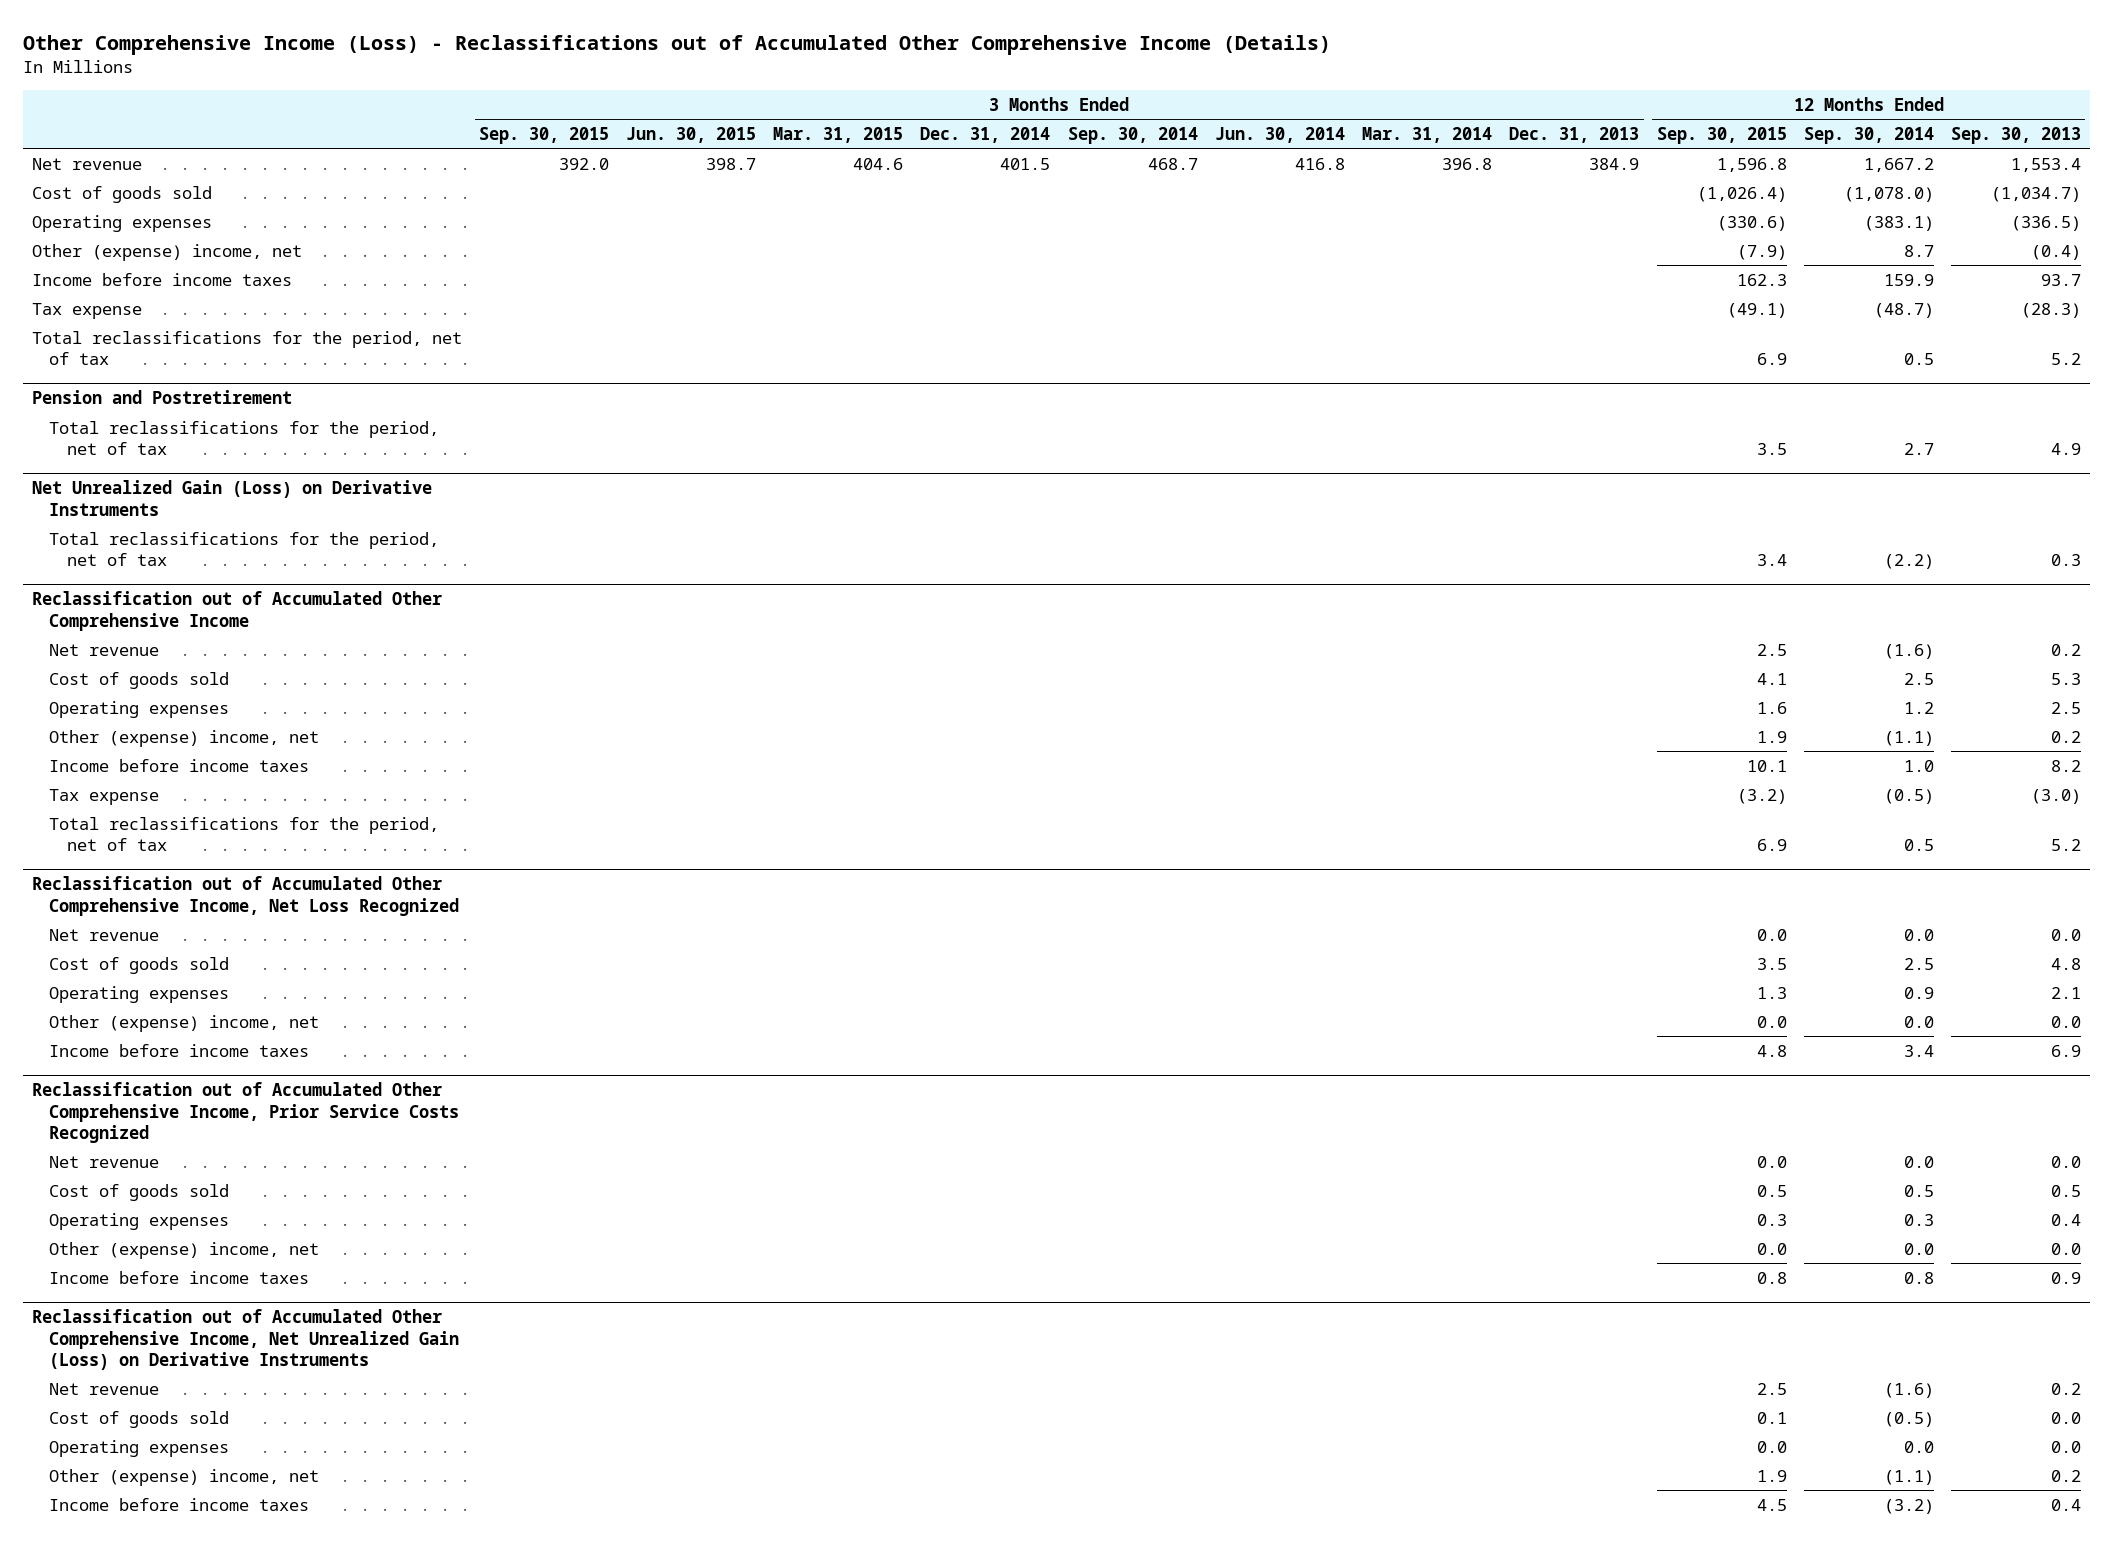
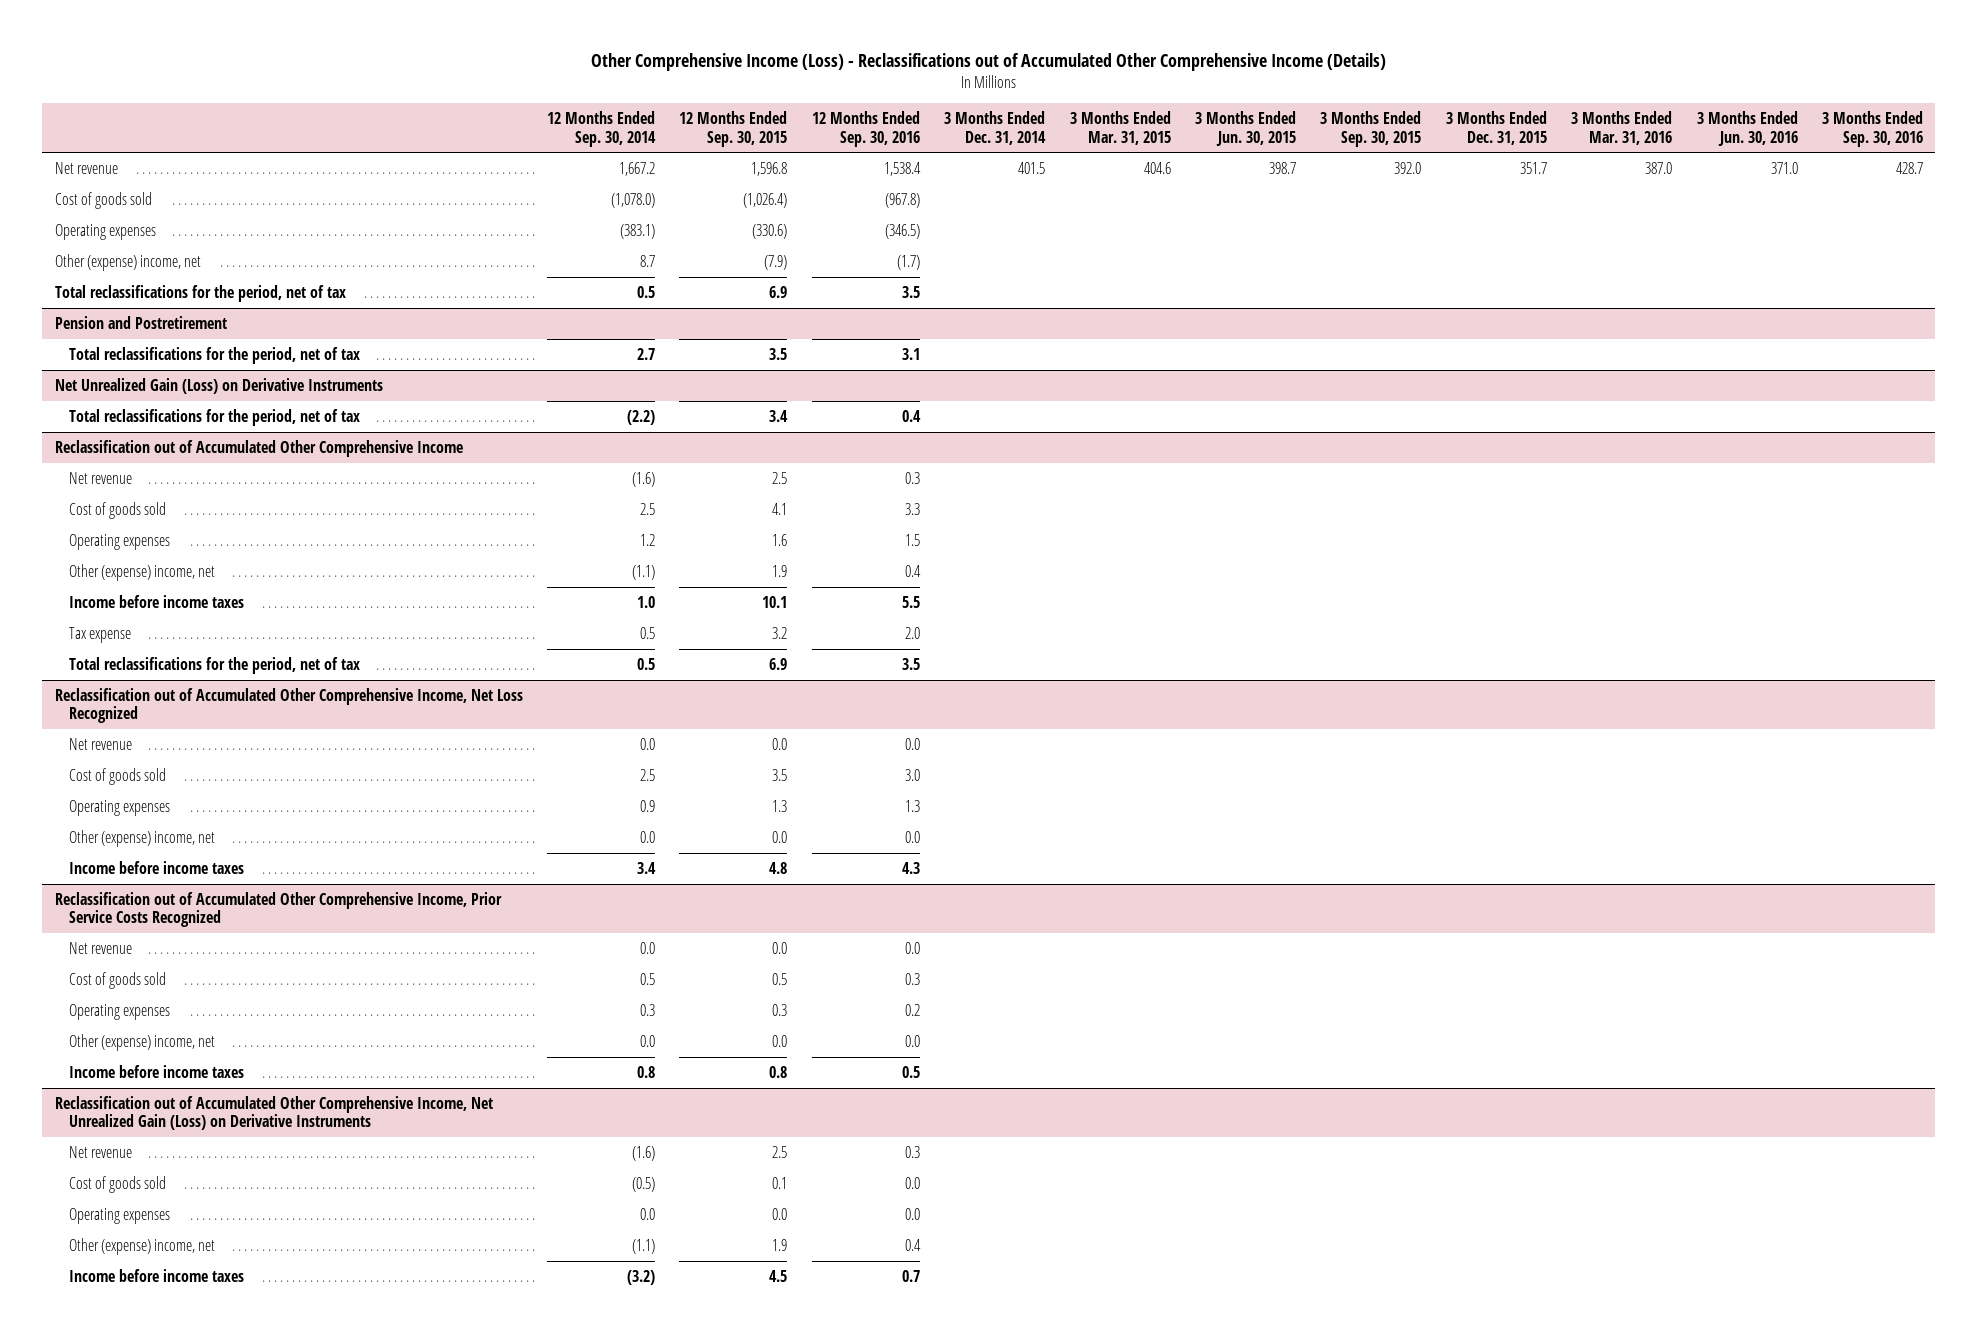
- | 3 Months Ended Sep. 30, 2015 | 3 Months Ended Jun. 30, 2015 | 3 Months Ended Mar. 31, 2015 | 3 Months Ended Dec. 31, 2014 | 3 Months Ended Sep. 30, 2014 | 3 Months Ended Jun. 30, 2014 | 3 Months Ended Mar. 31, 2014 | 3 Months Ended Dec. 31, 2013 | 12 Months Ended Sep. 30, 2015 | 12 Months Ended Sep. 30, 2014 | 12 Months Ended Sep. 30, 2013
+ | 12 Months Ended Sep. 30, 2014 | 12 Months Ended Sep. 30, 2015 | 12 Months Ended Sep. 30, 2016 | 3 Months Ended Dec. 31, 2014 | 3 Months Ended Mar. 31, 2015 | 3 Months Ended Jun. 30, 2015 | 3 Months Ended Sep. 30, 2015 | 3 Months Ended Dec. 31, 2015 | 3 Months Ended Mar. 31, 2016 | 3 Months Ended Jun. 30, 2016 | 3 Months Ended Sep. 30, 2016
- Income before income taxes | | | | | | | | | 162.3 | 159.9 | 93.7
- Tax expense | | | | | | | | | (49.1) | (48.7) | (28.3)
@ Reclassification out of Accumulated Other Comprehensive Income
- Tax expense | | | | | | | | | (3.2) | (0.5) | (3.0)
+ Tax expense | 0.5 | 3.2 | 2.0 | | | | | | | |

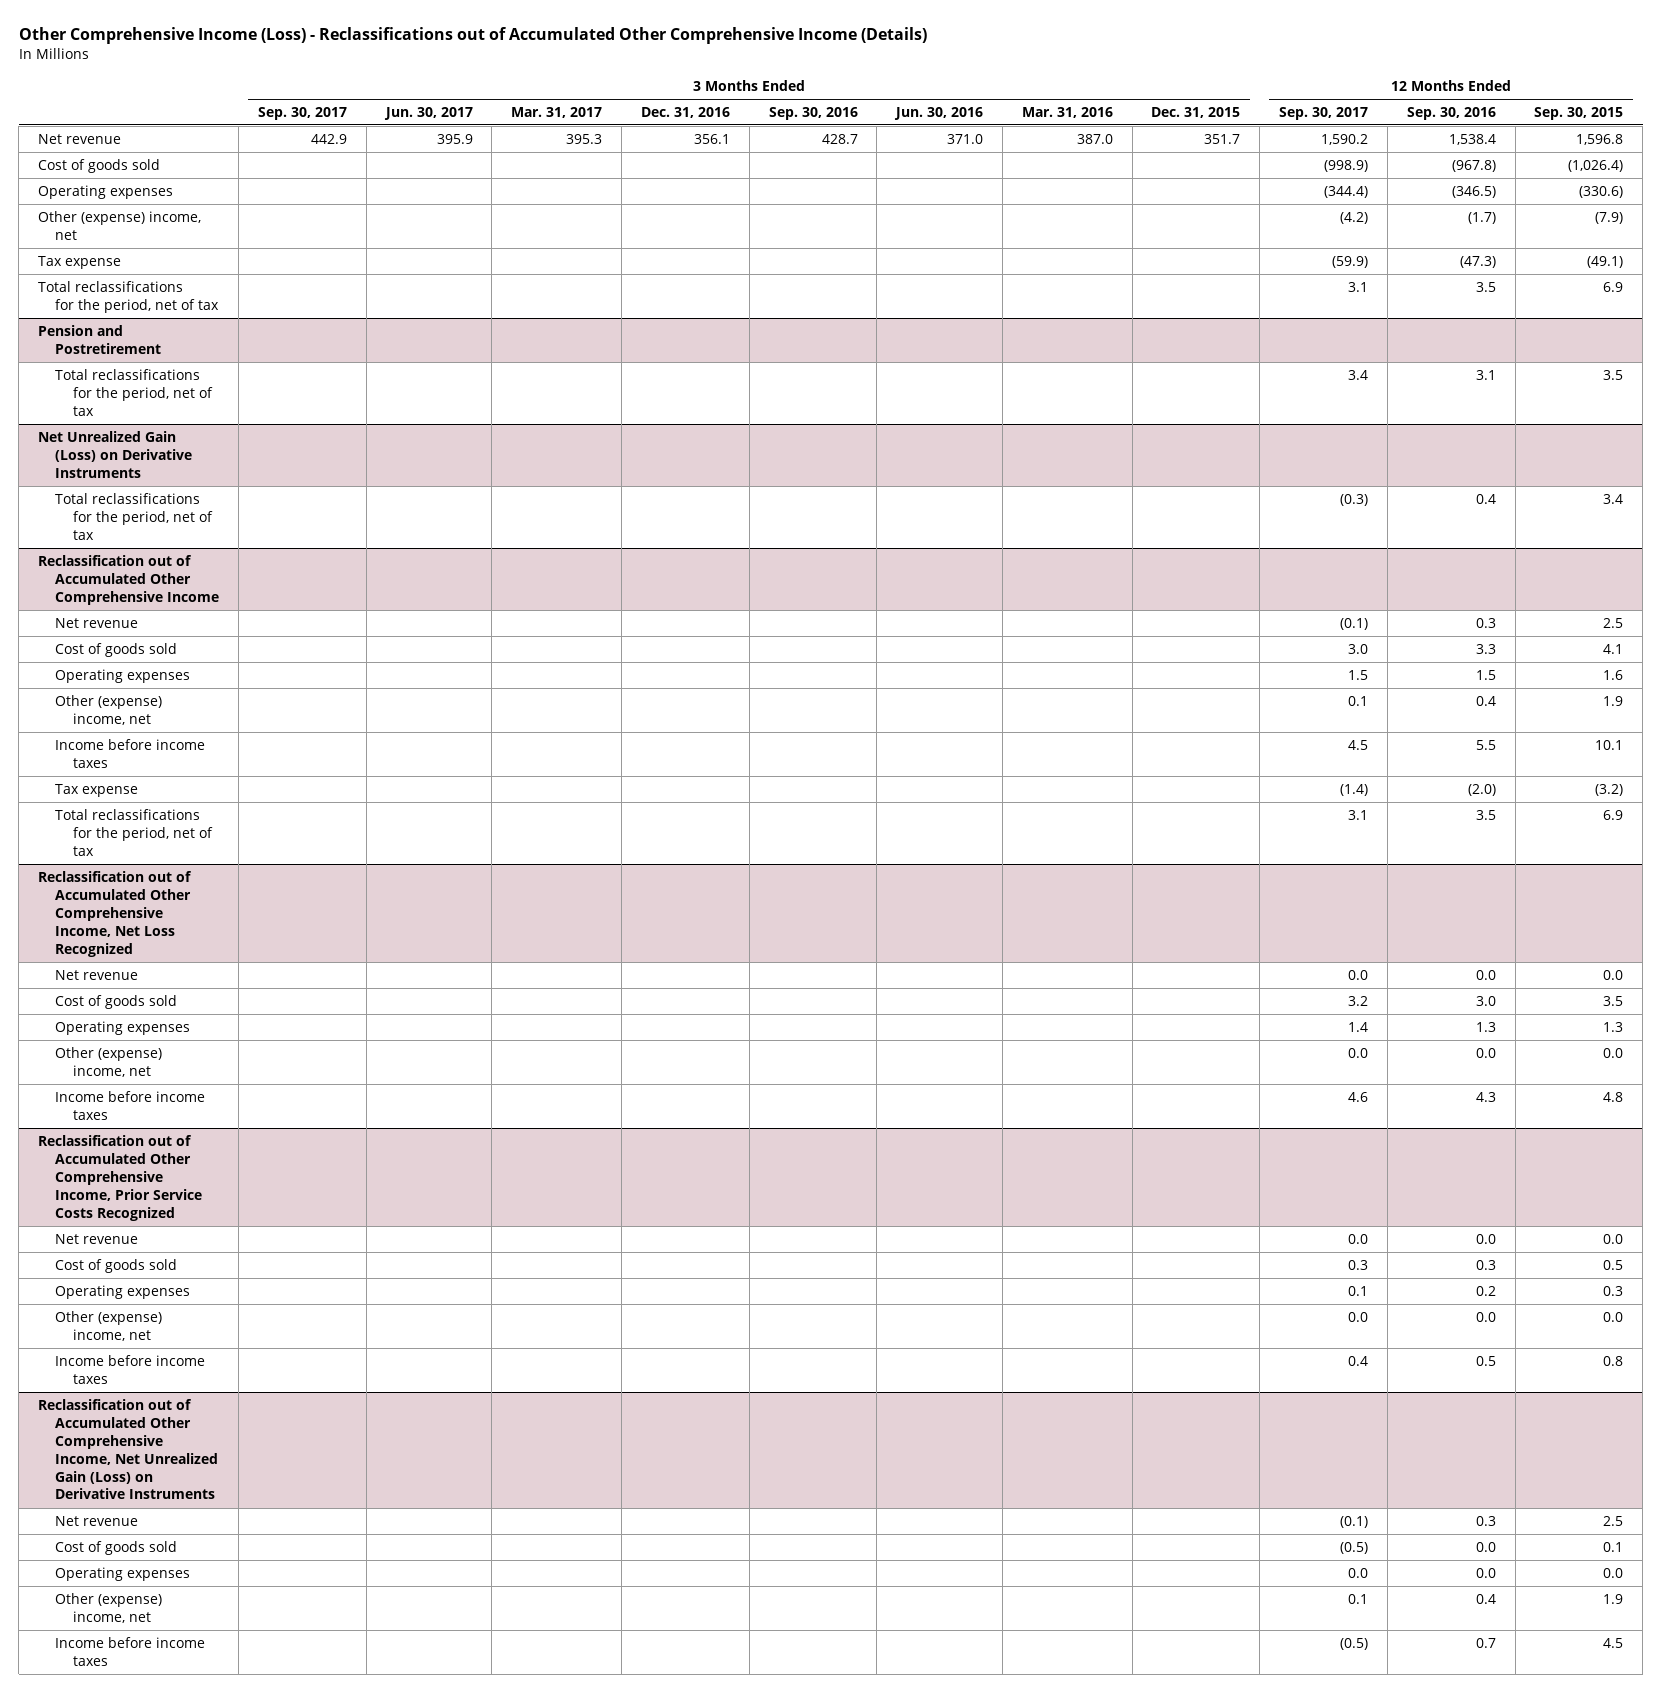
- | 12 Months Ended Sep. 30, 2014 | 12 Months Ended Sep. 30, 2015 | 12 Months Ended Sep. 30, 2016 | 3 Months Ended Dec. 31, 2014 | 3 Months Ended Mar. 31, 2015 | 3 Months Ended Jun. 30, 2015 | 3 Months Ended Sep. 30, 2015 | 3 Months Ended Dec. 31, 2015 | 3 Months Ended Mar. 31, 2016 | 3 Months Ended Jun. 30, 2016 | 3 Months Ended Sep. 30, 2016
+ | 3 Months Ended Sep. 30, 2017 | 3 Months Ended Jun. 30, 2017 | 3 Months Ended Mar. 31, 2017 | 3 Months Ended Dec. 31, 2016 | 3 Months Ended Sep. 30, 2016 | 3 Months Ended Jun. 30, 2016 | 3 Months Ended Mar. 31, 2016 | 3 Months Ended Dec. 31, 2015 | 12 Months Ended Sep. 30, 2017 | 12 Months Ended Sep. 30, 2016 | 12 Months Ended Sep. 30, 2015
+ Tax expense | | | | | | | | | (59.9) | (47.3) | (49.1)
@ Reclassification out of Accumulated Other Comprehensive Income
- Tax expense | 0.5 | 3.2 | 2.0 | | | | | | | |
+ Tax expense | | | | | | | | | (1.4) | (2.0) | (3.2)

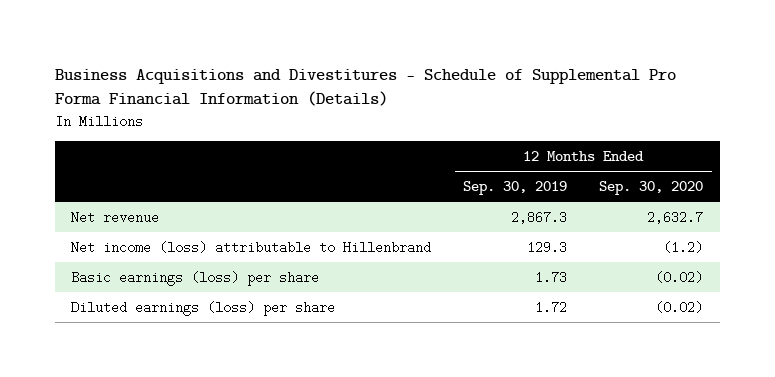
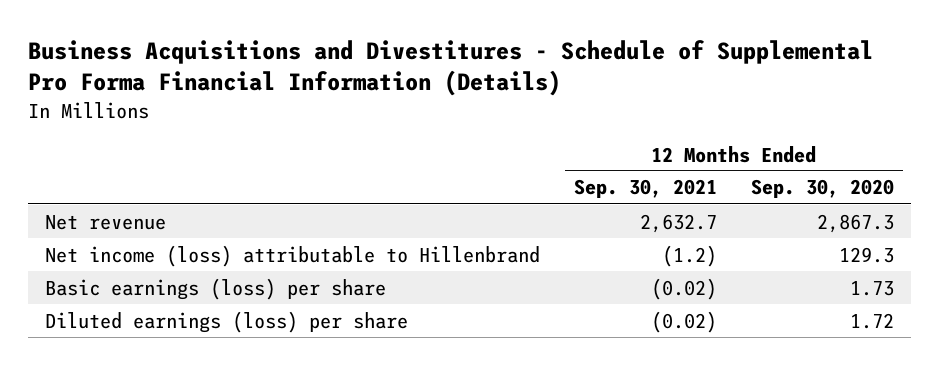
- | 12 Months Ended Sep. 30, 2019 | 12 Months Ended Sep. 30, 2020
+ | 12 Months Ended Sep. 30, 2021 | 12 Months Ended Sep. 30, 2020
- Net revenue | 2,867.3 | 2,632.7
- Net income (loss) attributable to Hillenbrand | 129.3 | (1.2)
- Basic earnings (loss) per share | 1.73 | (0.02)
- Diluted earnings (loss) per share | 1.72 | (0.02)
+ Net revenue | 2,632.7 | 2,867.3
+ Net income (loss) attributable to Hillenbrand | (1.2) | 129.3
+ Basic earnings (loss) per share | (0.02) | 1.73
+ Diluted earnings (loss) per share | (0.02) | 1.72

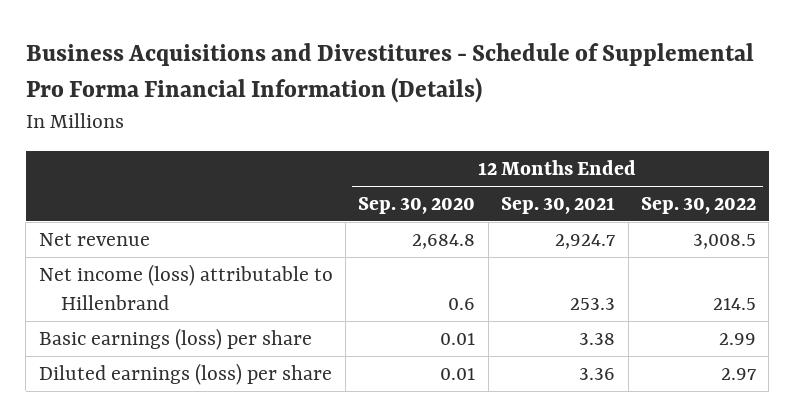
- | 12 Months Ended Sep. 30, 2021 | 12 Months Ended Sep. 30, 2020
+ | 12 Months Ended Sep. 30, 2020 | 12 Months Ended Sep. 30, 2021 | 12 Months Ended Sep. 30, 2022
- Net revenue | 2,632.7 | 2,867.3
- Net income (loss) attributable to Hillenbrand | (1.2) | 129.3
- Basic earnings (loss) per share | (0.02) | 1.73
- Diluted earnings (loss) per share | (0.02) | 1.72
+ Net revenue | 2,684.8 | 2,924.7 | 3,008.5
+ Net income (loss) attributable to Hillenbrand | 0.6 | 253.3 | 214.5
+ Basic earnings (loss) per share | 0.01 | 3.38 | 2.99
+ Diluted earnings (loss) per share | 0.01 | 3.36 | 2.97

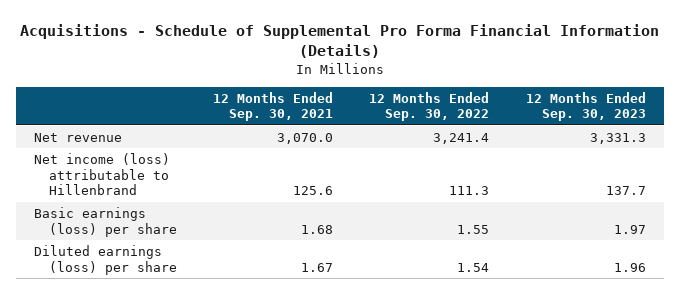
- Business Acquisitions and Divestitures - Schedule of Supplemental Pro Forma Financial Information (Details)
+ Acquisitions - Schedule of Supplemental Pro Forma Financial Information (Details)
- | 12 Months Ended Sep. 30, 2020 | 12 Months Ended Sep. 30, 2021 | 12 Months Ended Sep. 30, 2022
+ | 12 Months Ended Sep. 30, 2021 | 12 Months Ended Sep. 30, 2022 | 12 Months Ended Sep. 30, 2023
- Net revenue | 2,684.8 | 2,924.7 | 3,008.5
- Net income (loss) attributable to Hillenbrand | 0.6 | 253.3 | 214.5
- Basic earnings (loss) per share | 0.01 | 3.38 | 2.99
- Diluted earnings (loss) per share | 0.01 | 3.36 | 2.97
+ Net revenue | 3,070.0 | 3,241.4 | 3,331.3
+ Net income (loss) attributable to Hillenbrand | 125.6 | 111.3 | 137.7
+ Basic earnings (loss) per share | 1.68 | 1.55 | 1.97
+ Diluted earnings (loss) per share | 1.67 | 1.54 | 1.96

